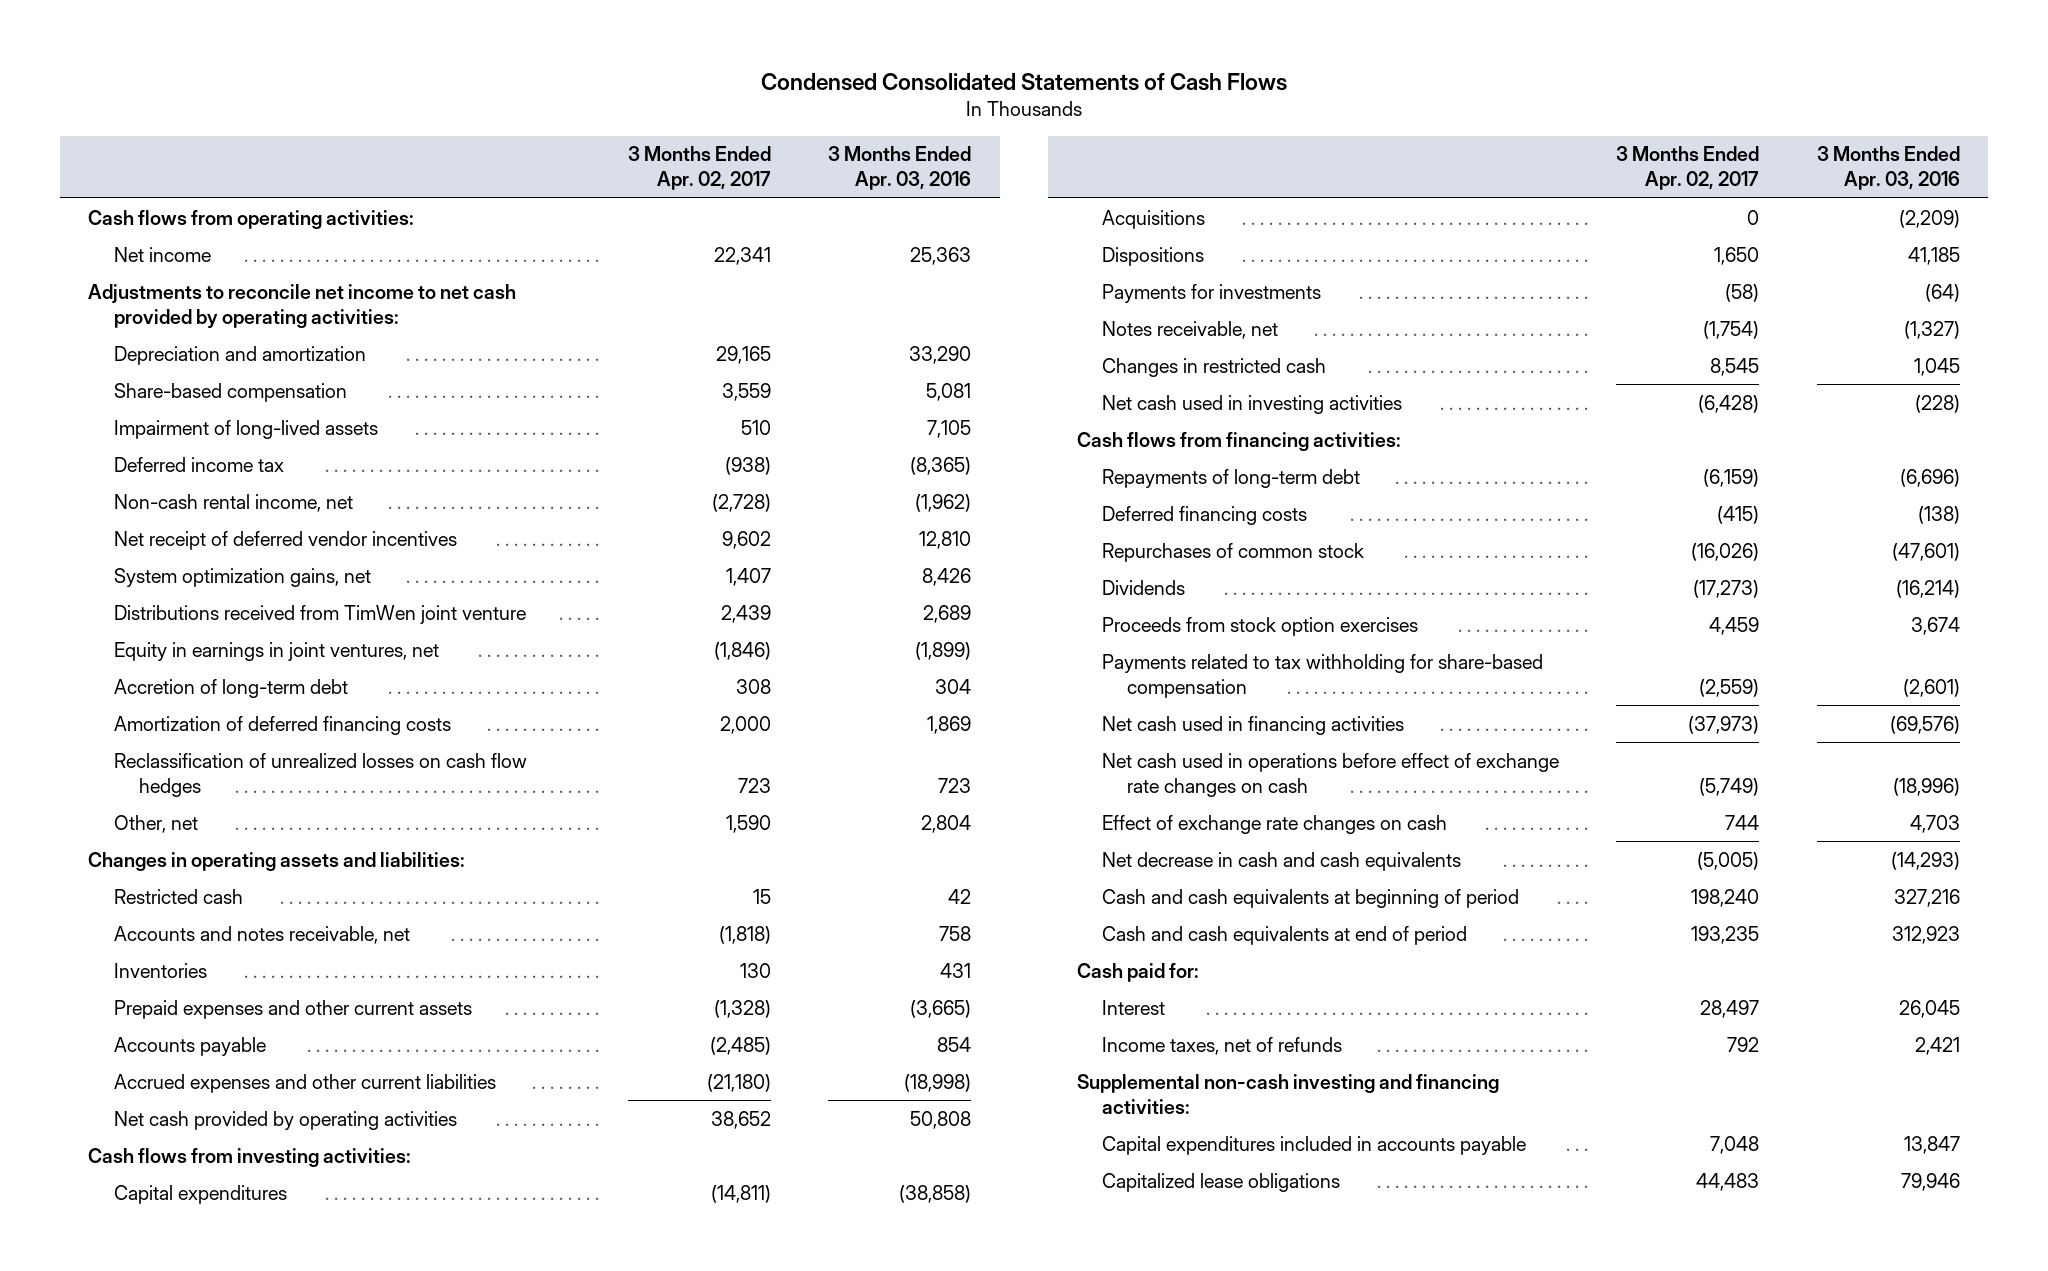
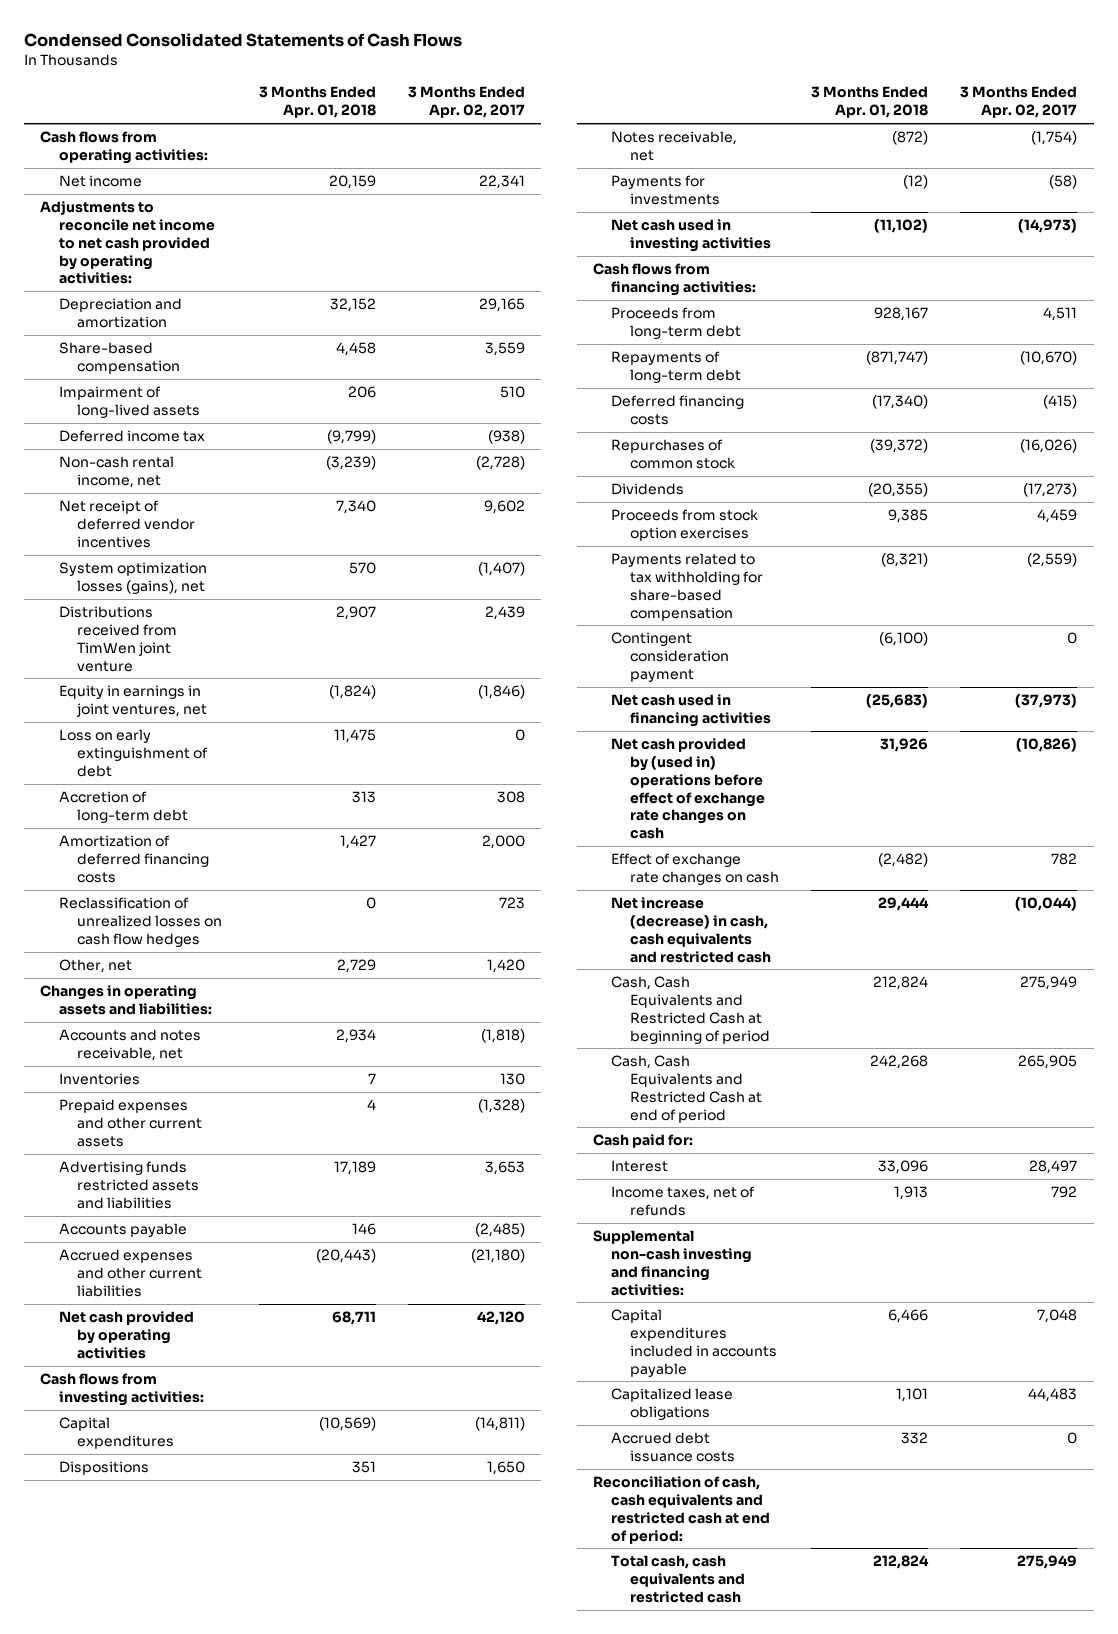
- | 3 Months Ended Apr. 02, 2017 | 3 Months Ended Apr. 03, 2016
+ | 3 Months Ended Apr. 01, 2018 | 3 Months Ended Apr. 02, 2017
- System optimization gains, net | 1,407 | 8,426
+ System optimization losses (gains), net | 570 | (1,407)
+ Loss on early extinguishment of debt | 11,475 | 0
- Other, net | 1,590 | 2,804
+ Other, net | 2,729 | 1,420
- Restricted cash | 15 | 42
+ Advertising funds restricted assets and liabilities | 17,189 | 3,653
- Net cash provided by operating activities | 38,652 | 50,808
+ Net cash provided by operating activities | 68,711 | 42,120
- Acquisitions | 0 | (2,209)
- Changes in restricted cash | 8,545 | 1,045
- Net cash used in investing activities | (6,428) | (228)
moved down: Payments for investments | (12) | (58)
+ Net cash used in investing activities | (11,102) | (14,973)
- Repayments of long-term debt | (6,159) | (6,696)
+ Proceeds from long-term debt | 928,167 | 4,511
+ Repayments of long-term debt | (871,747) | (10,670)
+ Contingent consideration payment | (6,100) | 0
- Net cash used in operations before effect of exchange rate changes on cash | (5,749) | (18,996)
- Effect of exchange rate changes on cash | 744 | 4,703
- Net decrease in cash and cash equivalents | (5,005) | (14,293)
- Cash and cash equivalents at beginning of period | 198,240 | 327,216
- Cash and cash equivalents at end of period | 193,235 | 312,923
+ Net cash provided by (used in) operations before effect of exchange rate changes on cash | 31,926 | (10,826)
+ Effect of exchange rate changes on cash | (2,482) | 782
+ Net increase (decrease) in cash, cash equivalents and restricted cash | 29,444 | (10,044)
+ Cash, Cash Equivalents and Restricted Cash at beginning of period | 212,824 | 275,949
+ Cash, Cash Equivalents and Restricted Cash at end of period | 242,268 | 265,905
+ Accrued debt issuance costs | 332 | 0
+ Reconciliation of cash, cash equivalents and restricted cash at end of period:
+ Total cash, cash equivalents and restricted cash | 212,824 | 275,949

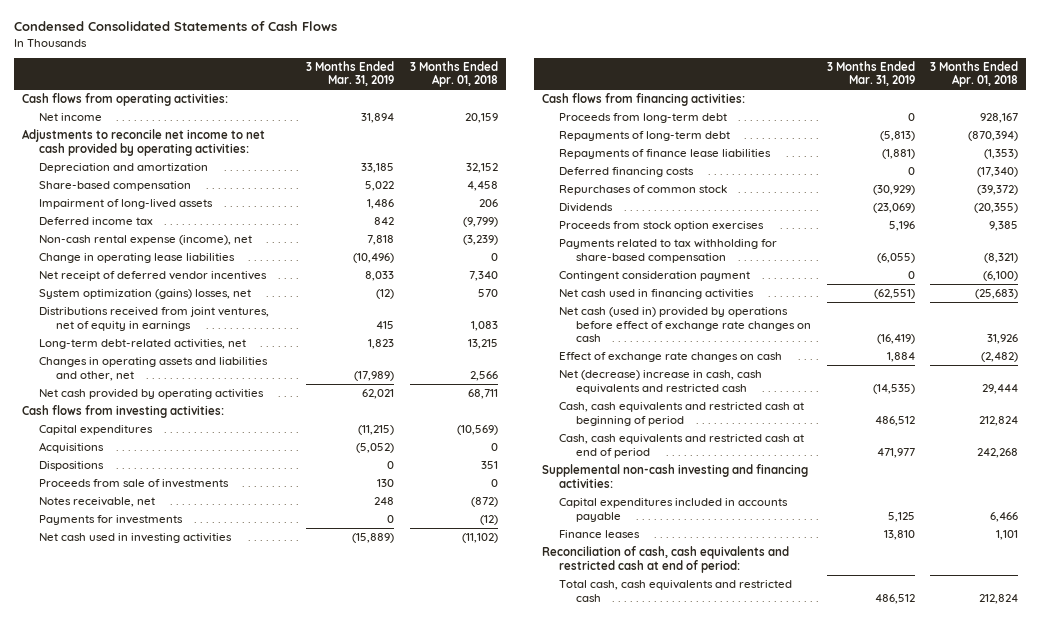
- | 3 Months Ended Apr. 01, 2018 | 3 Months Ended Apr. 02, 2017
+ | 3 Months Ended Mar. 31, 2019 | 3 Months Ended Apr. 01, 2018
- Non-cash rental income, net | (3,239) | (2,728)
+ Non-cash rental expense (income), net | 7,818 | (3,239)
+ Change in operating lease liabilities | (10,496) | 0
- System optimization losses (gains), net | 570 | (1,407)
- Distributions received from TimWen joint venture | 2,907 | 2,439
- Equity in earnings in joint ventures, net | (1,824) | (1,846)
- Loss on early extinguishment of debt | 11,475 | 0
- Accretion of long-term debt | 313 | 308
- Amortization of deferred financing costs | 1,427 | 2,000
- Reclassification of unrealized losses on cash flow hedges | 0 | 723
- Other, net | 2,729 | 1,420
- Changes in operating assets and liabilities:
- Accounts and notes receivable, net | 2,934 | (1,818)
- Inventories | 7 | 130
- Prepaid expenses and other current assets | 4 | (1,328)
- Advertising funds restricted assets and liabilities | 17,189 | 3,653
- Accounts payable | 146 | (2,485)
- Accrued expenses and other current liabilities | (20,443) | (21,180)
+ System optimization (gains) losses, net | (12) | 570
+ Distributions received from joint ventures, net of equity in earnings | 415 | 1,083
+ Long-term debt-related activities, net | 1,823 | 13,215
+ Changes in operating assets and liabilities and other, net | (17,989) | 2,566
+ Acquisitions | (5,052) | 0
+ Proceeds from sale of investments | 130 | 0
- Repayments of long-term debt | (871,747) | (10,670)
+ Repayments of long-term debt | (5,813) | (870,394)
+ Repayments of finance lease liabilities | (1,881) | (1,353)
- Net cash provided by (used in) operations before effect of exchange rate changes on cash | 31,926 | (10,826)
+ Net cash (used in) provided by operations before effect of exchange rate changes on cash | (16,419) | 31,926
- Net increase (decrease) in cash, cash equivalents and restricted cash | 29,444 | (10,044)
- Cash, Cash Equivalents and Restricted Cash at beginning of period | 212,824 | 275,949
- Cash, Cash Equivalents and Restricted Cash at end of period | 242,268 | 265,905
- Cash paid for:
- Interest | 33,096 | 28,497
- Income taxes, net of refunds | 1,913 | 792
+ Net (decrease) increase in cash, cash equivalents and restricted cash | (14,535) | 29,444
+ Cash, cash equivalents and restricted cash at beginning of period | 486,512 | 212,824
+ Cash, cash equivalents and restricted cash at end of period | 471,977 | 242,268
- Capitalized lease obligations | 1,101 | 44,483
- Accrued debt issuance costs | 332 | 0
+ Finance leases | 13,810 | 1,101

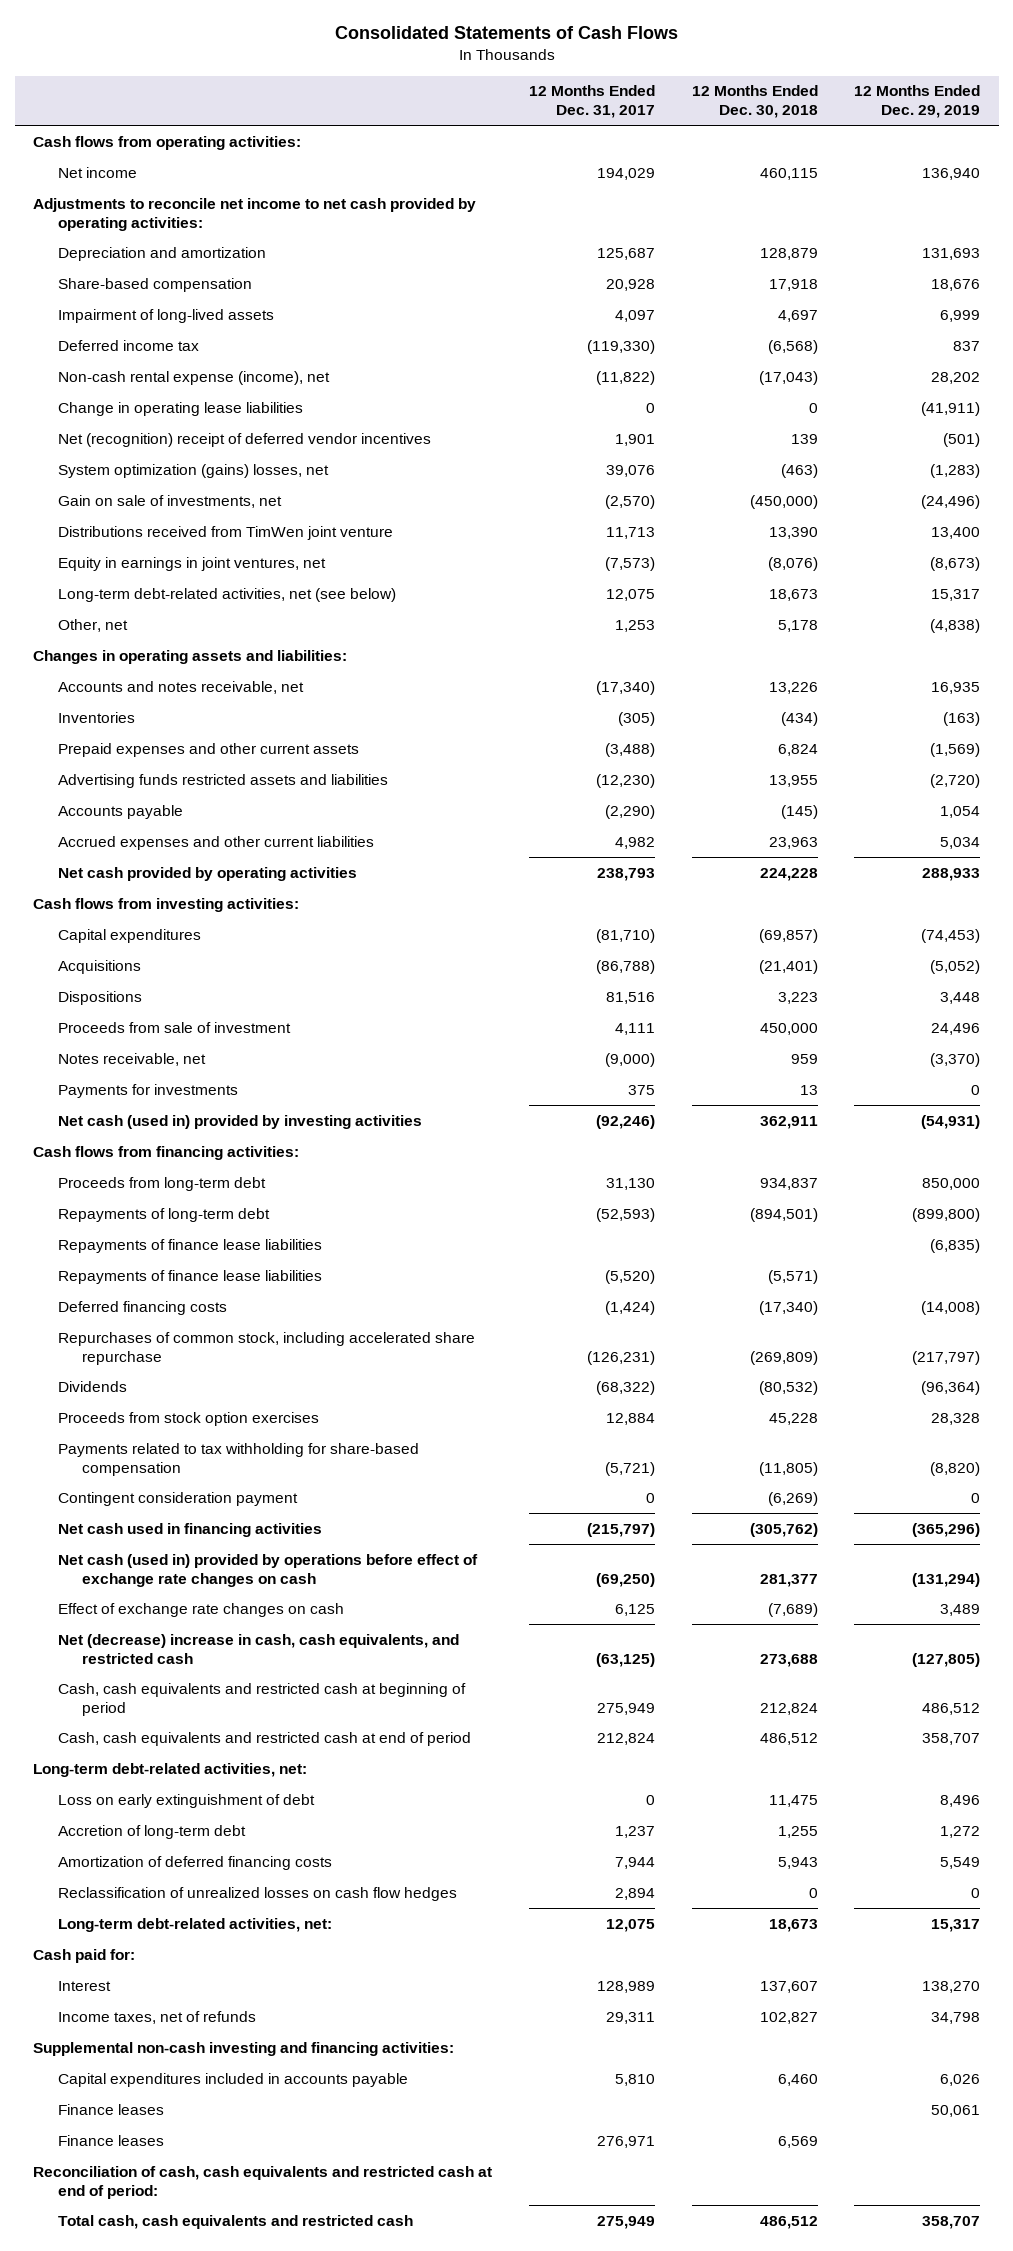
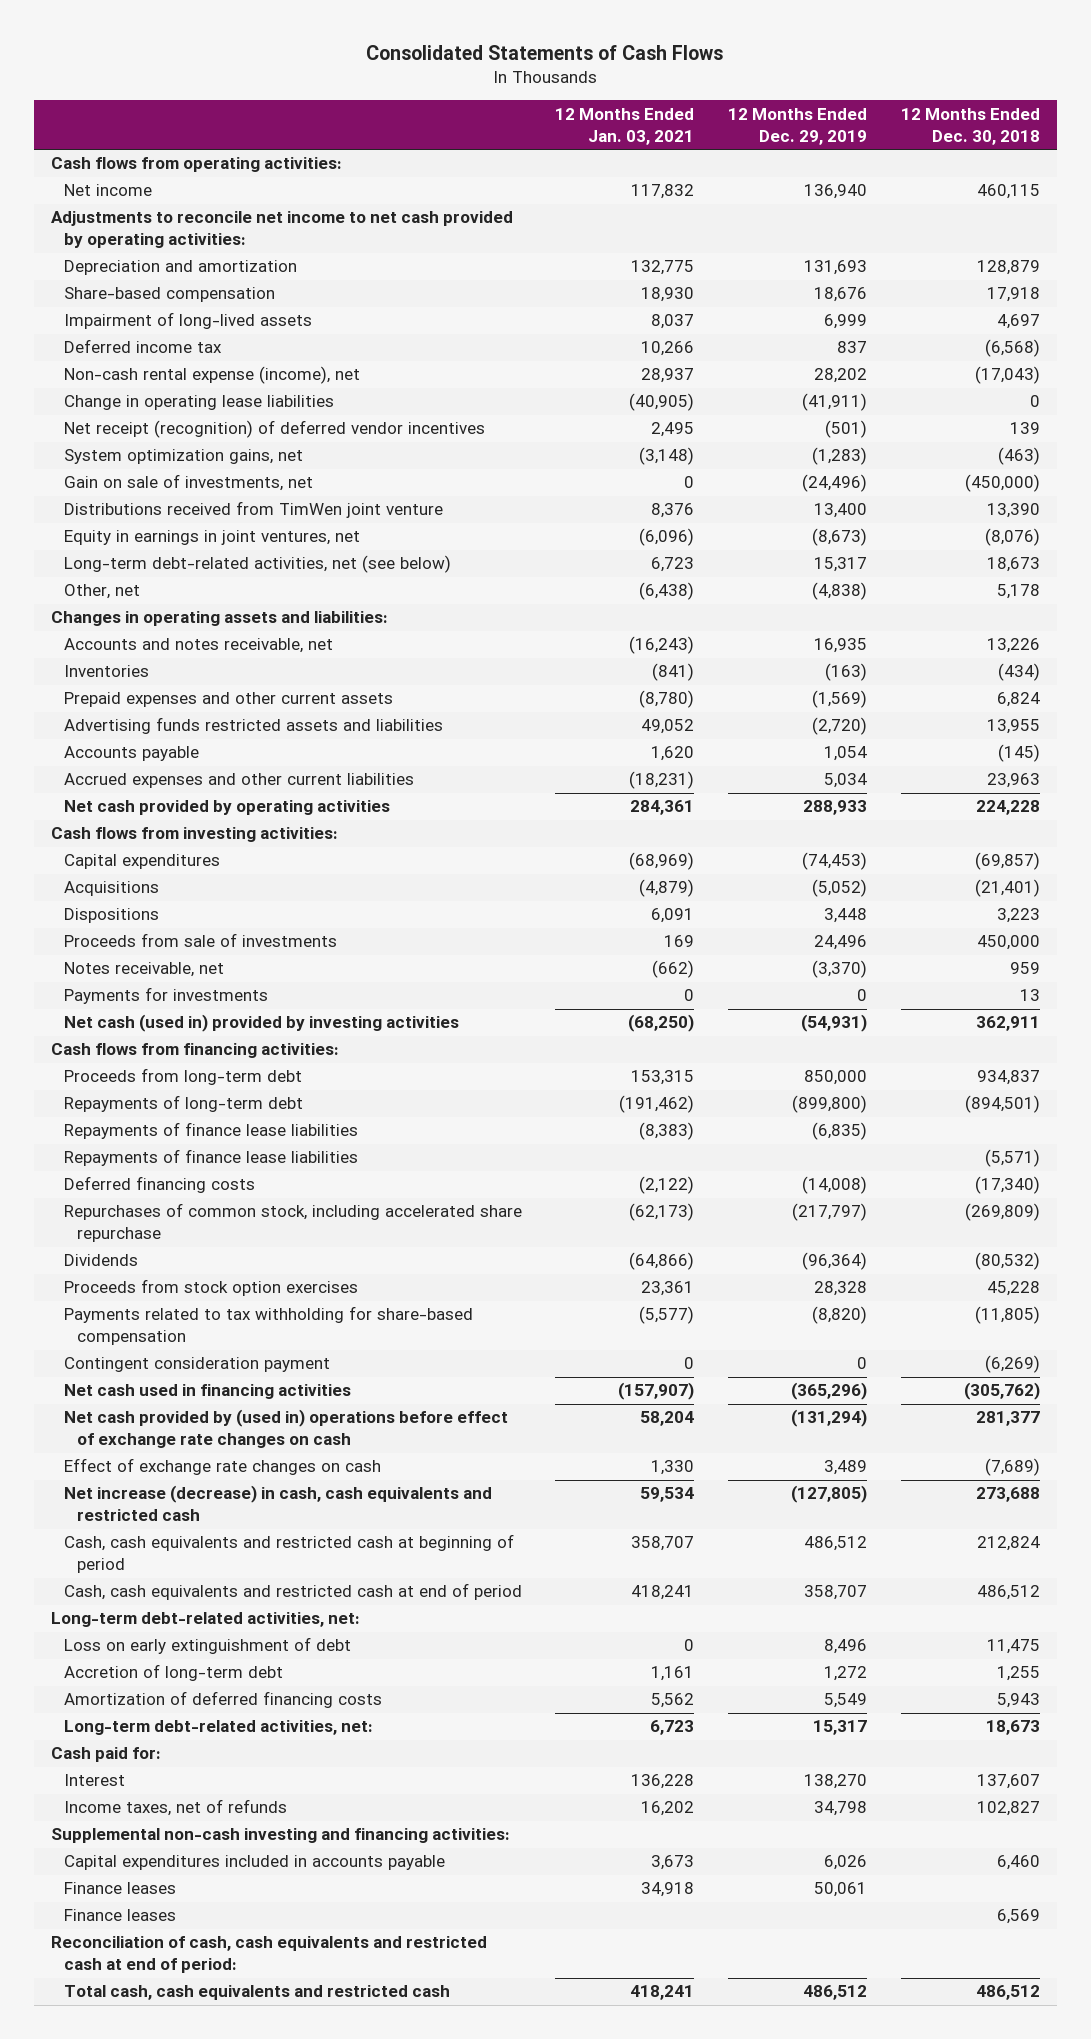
- | 12 Months Ended Dec. 31, 2017 | 12 Months Ended Dec. 30, 2018 | 12 Months Ended Dec. 29, 2019
+ | 12 Months Ended Jan. 03, 2021 | 12 Months Ended Dec. 29, 2019 | 12 Months Ended Dec. 30, 2018
- Net (recognition) receipt of deferred vendor incentives | 1,901 | 139 | (501)
- System optimization (gains) losses, net | 39,076 | (463) | (1,283)
+ Net receipt (recognition) of deferred vendor incentives | 2,495 | (501) | 139
+ System optimization gains, net | (3,148) | (1,283) | (463)
- Proceeds from sale of investment | 4,111 | 450,000 | 24,496
+ Proceeds from sale of investments | 169 | 24,496 | 450,000
- Net cash (used in) provided by operations before effect of exchange rate changes on cash | (69,250) | 281,377 | (131,294)
+ Net cash provided by (used in) operations before effect of exchange rate changes on cash | 58,204 | (131,294) | 281,377
- Net (decrease) increase in cash, cash equivalents, and restricted cash | (63,125) | 273,688 | (127,805)
+ Net increase (decrease) in cash, cash equivalents and restricted cash | 59,534 | (127,805) | 273,688
- Reclassification of unrealized losses on cash flow hedges | 2,894 | 0 | 0
- Total cash, cash equivalents and restricted cash | 275,949 | 486,512 | 358,707
+ Total cash, cash equivalents and restricted cash | 418,241 | 486,512 | 486,512

